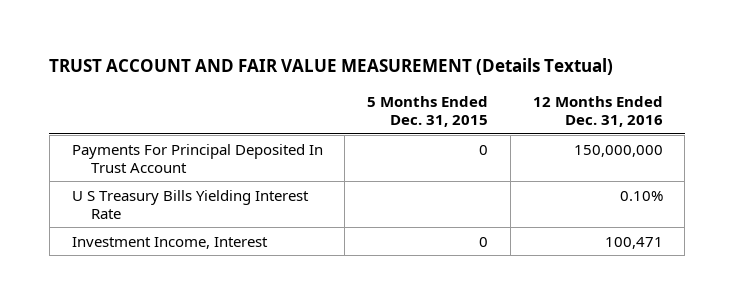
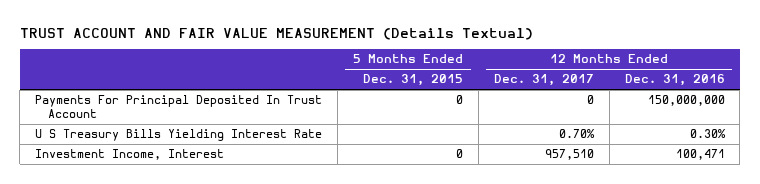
- | 5 Months Ended Dec. 31, 2015 | 12 Months Ended Dec. 31, 2016
+ | 5 Months Ended Dec. 31, 2015 | 12 Months Ended Dec. 31, 2017 | 12 Months Ended Dec. 31, 2016
- U S Treasury Bills Yielding Interest Rate | | 0.10%
+ U S Treasury Bills Yielding Interest Rate | | 0.70% | 0.30%

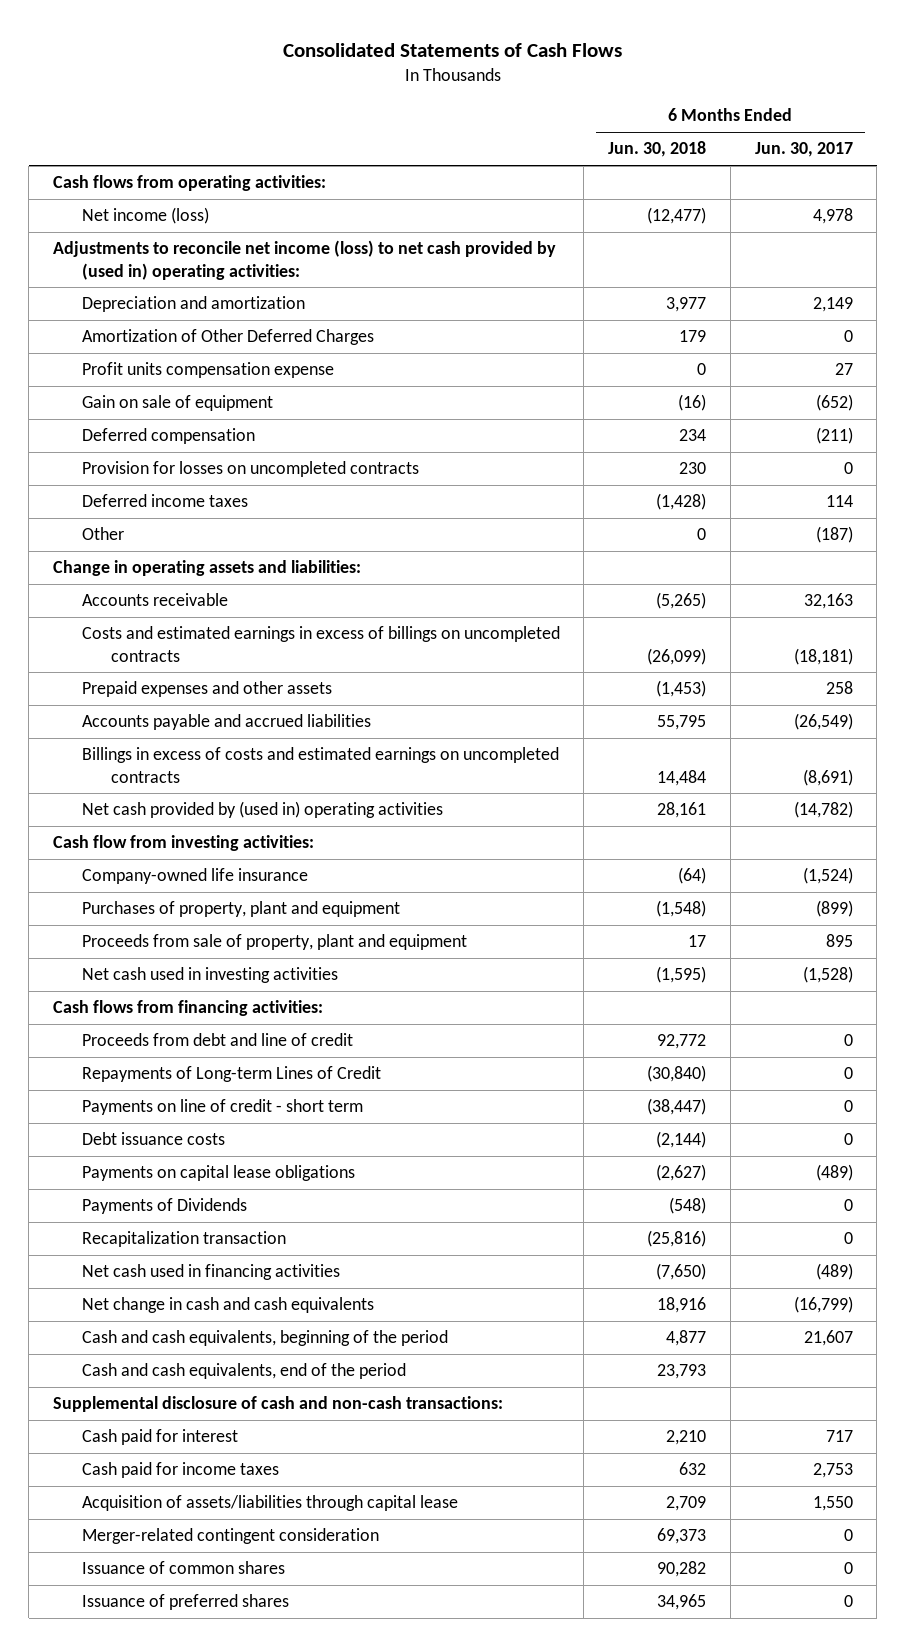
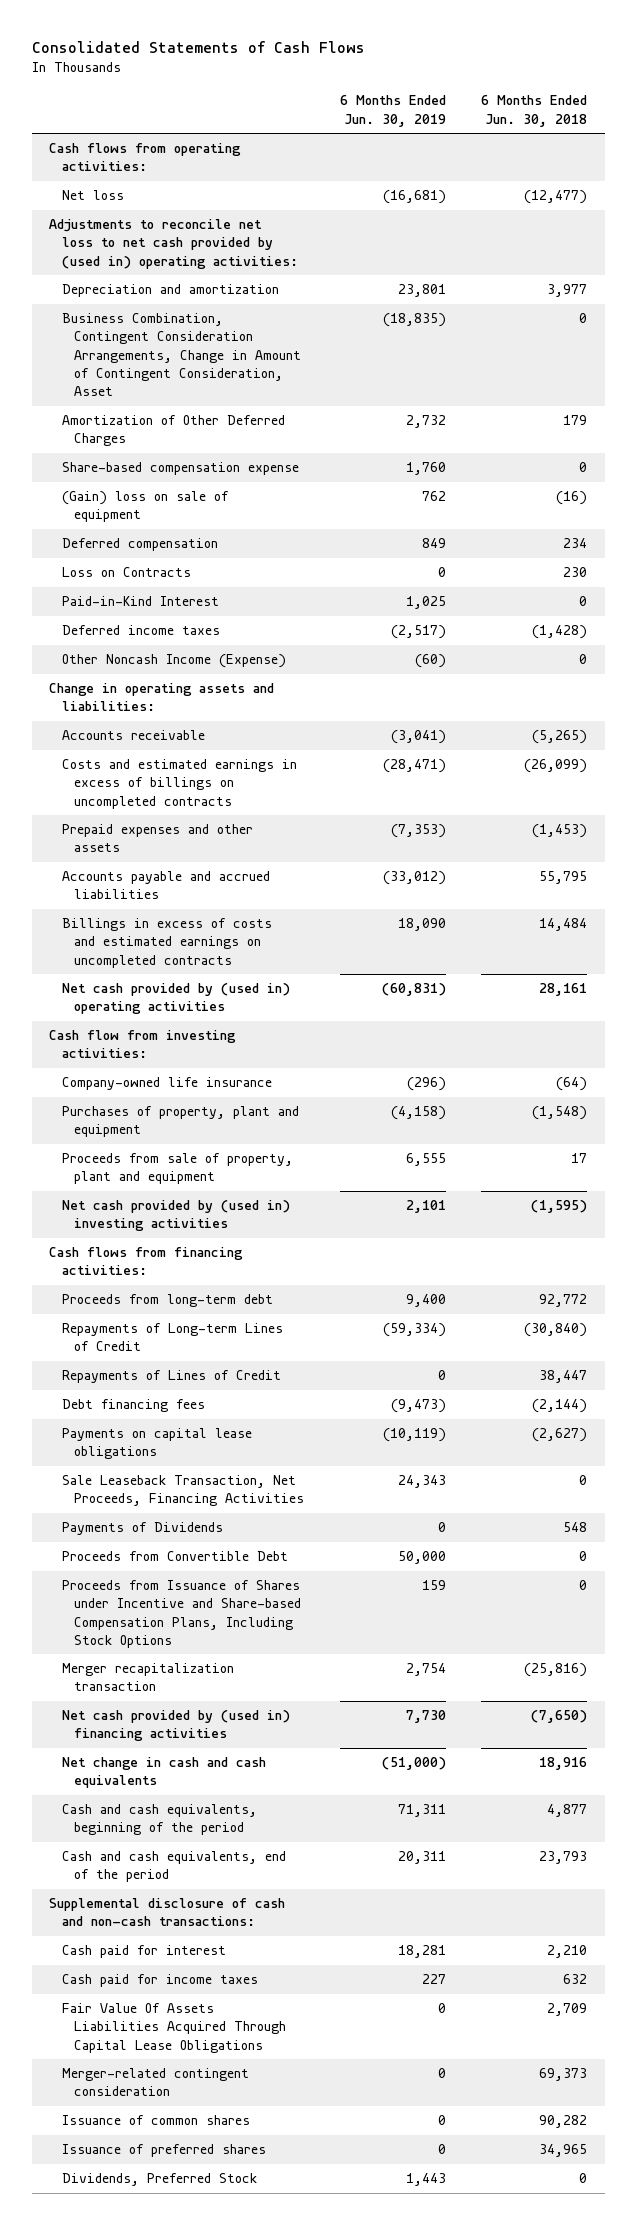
- | 6 Months Ended Jun. 30, 2018 | 6 Months Ended Jun. 30, 2017
+ | 6 Months Ended Jun. 30, 2019 | 6 Months Ended Jun. 30, 2018
- Net income (loss) | (12,477) | 4,978
- Adjustments to reconcile net income (loss) to net cash provided by (used in) operating activities:
+ Net loss | (16,681) | (12,477)
+ Adjustments to reconcile net loss to net cash provided by (used in) operating activities:
+ Business Combination, Contingent Consideration Arrangements, Change in Amount of Contingent Consideration, Asset | (18,835) | 0
- Profit units compensation expense | 0 | 27
- Gain on sale of equipment | (16) | (652)
+ Share-based compensation expense | 1,760 | 0
+ (Gain) loss on sale of equipment | 762 | (16)
- Provision for losses on uncompleted contracts | 230 | 0
+ Loss on Contracts | 0 | 230
+ Paid-in-Kind Interest | 1,025 | 0
- Other | 0 | (187)
+ Other Noncash Income (Expense) | (60) | 0
- Net cash used in investing activities | (1,595) | (1,528)
+ Net cash provided by (used in) investing activities | 2,101 | (1,595)
- Proceeds from debt and line of credit | 92,772 | 0
+ Proceeds from long-term debt | 9,400 | 92,772
- Payments on line of credit - short term | (38,447) | 0
- Debt issuance costs | (2,144) | 0
+ Repayments of Lines of Credit | 0 | 38,447
+ Debt financing fees | (9,473) | (2,144)
- Payments of Dividends | (548) | 0
- Recapitalization transaction | (25,816) | 0
- Net cash used in financing activities | (7,650) | (489)
+ Sale Leaseback Transaction, Net Proceeds, Financing Activities | 24,343 | 0
+ Payments of Dividends | 0 | 548
+ Proceeds from Convertible Debt | 50,000 | 0
+ Proceeds from Issuance of Shares under Incentive and Share-based Compensation Plans, Including Stock Options | 159 | 0
+ Merger recapitalization transaction | 2,754 | (25,816)
+ Net cash provided by (used in) financing activities | 7,730 | (7,650)
- Acquisition of assets/liabilities through capital lease | 2,709 | 1,550
+ Fair Value Of Assets Liabilities Acquired Through Capital Lease Obligations | 0 | 2,709
+ Dividends, Preferred Stock | 1,443 | 0

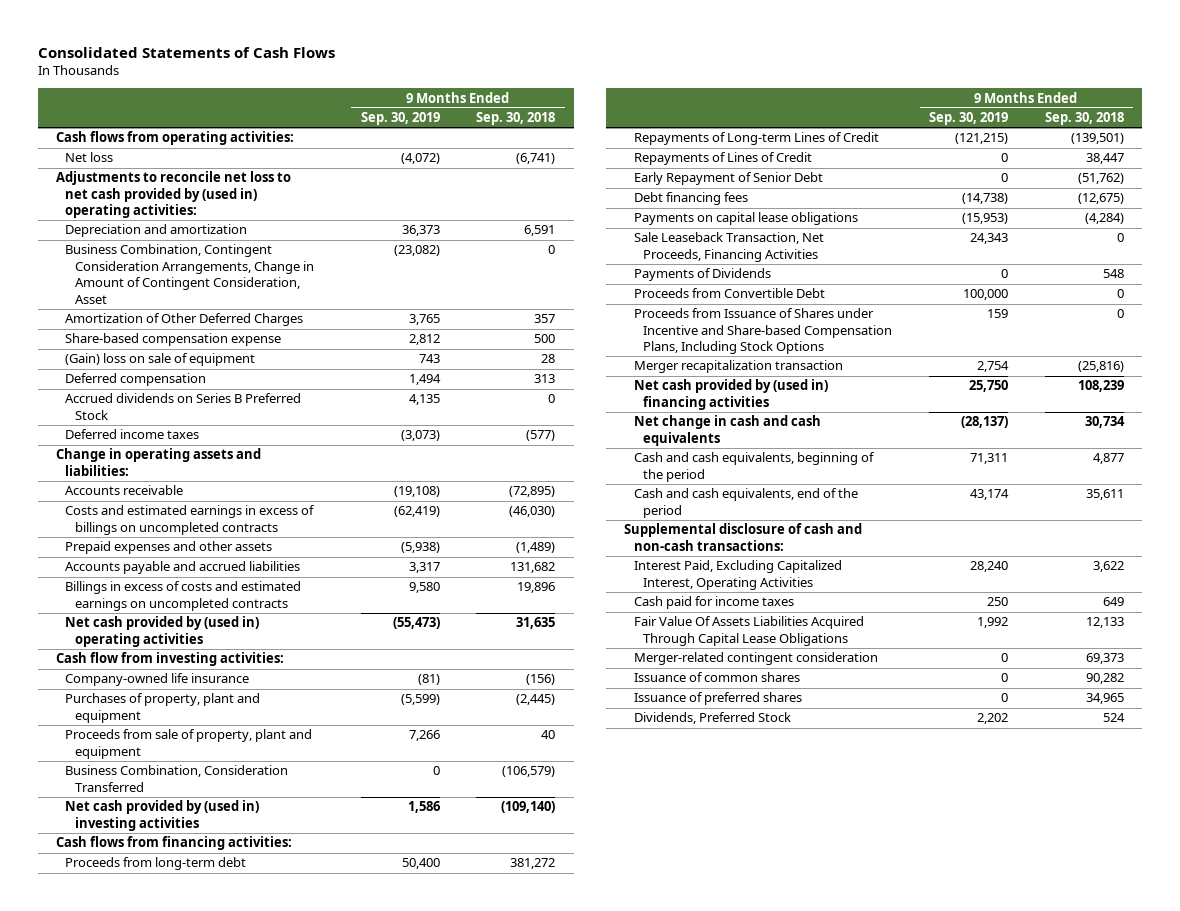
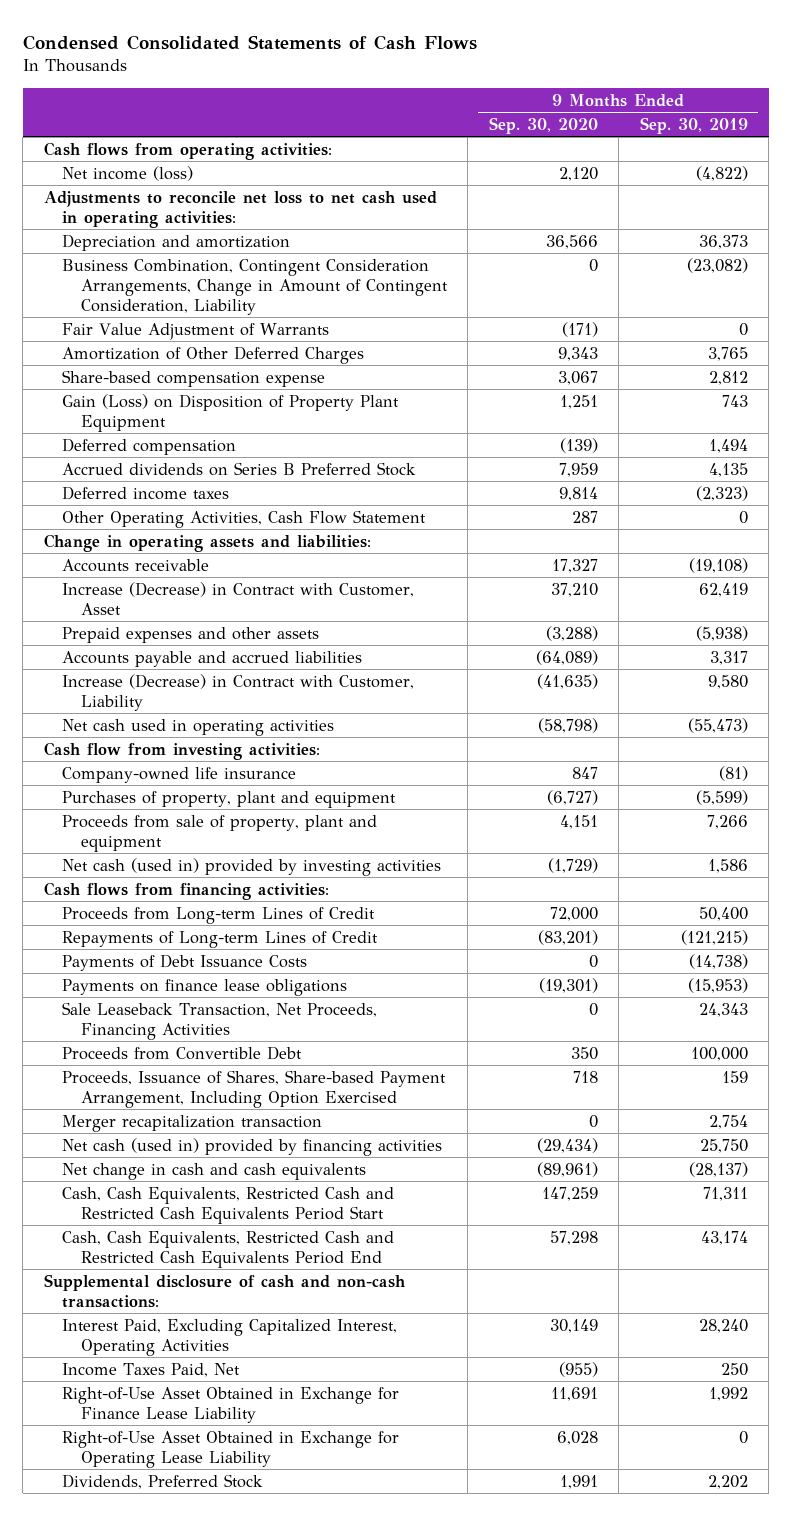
- Consolidated Statements of Cash Flows
+ Condensed Consolidated Statements of Cash Flows
- | 9 Months Ended Sep. 30, 2019 | 9 Months Ended Sep. 30, 2018
+ | 9 Months Ended Sep. 30, 2020 | 9 Months Ended Sep. 30, 2019
- Net loss | (4,072) | (6,741)
- Adjustments to reconcile net loss to net cash provided by (used in) operating activities:
+ Net income (loss) | 2,120 | (4,822)
+ Adjustments to reconcile net loss to net cash used in operating activities:
- Business Combination, Contingent Consideration Arrangements, Change in Amount of Contingent Consideration, Asset | (23,082) | 0
+ Business Combination, Contingent Consideration Arrangements, Change in Amount of Contingent Consideration, Liability | 0 | (23,082)
+ Fair Value Adjustment of Warrants | (171) | 0
- (Gain) loss on sale of equipment | 743 | 28
+ Gain (Loss) on Disposition of Property Plant Equipment | 1,251 | 743
- Deferred income taxes | (3,073) | (577)
+ Deferred income taxes | 9,814 | (2,323)
+ Other Operating Activities, Cash Flow Statement | 287 | 0
- Costs and estimated earnings in excess of billings on uncompleted contracts | (62,419) | (46,030)
+ Increase (Decrease) in Contract with Customer, Asset | 37,210 | 62,419
- Billings in excess of costs and estimated earnings on uncompleted contracts | 9,580 | 19,896
- Net cash provided by (used in) operating activities | (55,473) | 31,635
+ Increase (Decrease) in Contract with Customer, Liability | (41,635) | 9,580
+ Net cash used in operating activities | (58,798) | (55,473)
- Business Combination, Consideration Transferred | 0 | (106,579)
- Net cash provided by (used in) investing activities | 1,586 | (109,140)
+ Net cash (used in) provided by investing activities | (1,729) | 1,586
- Proceeds from long-term debt | 50,400 | 381,272
+ Proceeds from Long-term Lines of Credit | 72,000 | 50,400
- Repayments of Lines of Credit | 0 | 38,447
- Early Repayment of Senior Debt | 0 | (51,762)
- Debt financing fees | (14,738) | (12,675)
- Payments on capital lease obligations | (15,953) | (4,284)
+ Payments of Debt Issuance Costs | 0 | (14,738)
+ Payments on finance lease obligations | (19,301) | (15,953)
- Payments of Dividends | 0 | 548
- Proceeds from Issuance of Shares under Incentive and Share-based Compensation Plans, Including Stock Options | 159 | 0
+ Proceeds, Issuance of Shares, Share-based Payment Arrangement, Including Option Exercised | 718 | 159
- Net cash provided by (used in) financing activities | 25,750 | 108,239
+ Net cash (used in) provided by financing activities | (29,434) | 25,750
- Cash and cash equivalents, beginning of the period | 71,311 | 4,877
- Cash and cash equivalents, end of the period | 43,174 | 35,611
+ Cash, Cash Equivalents, Restricted Cash and Restricted Cash Equivalents Period Start | 147,259 | 71,311
+ Cash, Cash Equivalents, Restricted Cash and Restricted Cash Equivalents Period End | 57,298 | 43,174
- Cash paid for income taxes | 250 | 649
- Fair Value Of Assets Liabilities Acquired Through Capital Lease Obligations | 1,992 | 12,133
- Merger-related contingent consideration | 0 | 69,373
- Issuance of common shares | 0 | 90,282
- Issuance of preferred shares | 0 | 34,965
+ Income Taxes Paid, Net | (955) | 250
+ Right-of-Use Asset Obtained in Exchange for Finance Lease Liability | 11,691 | 1,992
+ Right-of-Use Asset Obtained in Exchange for Operating Lease Liability | 6,028 | 0

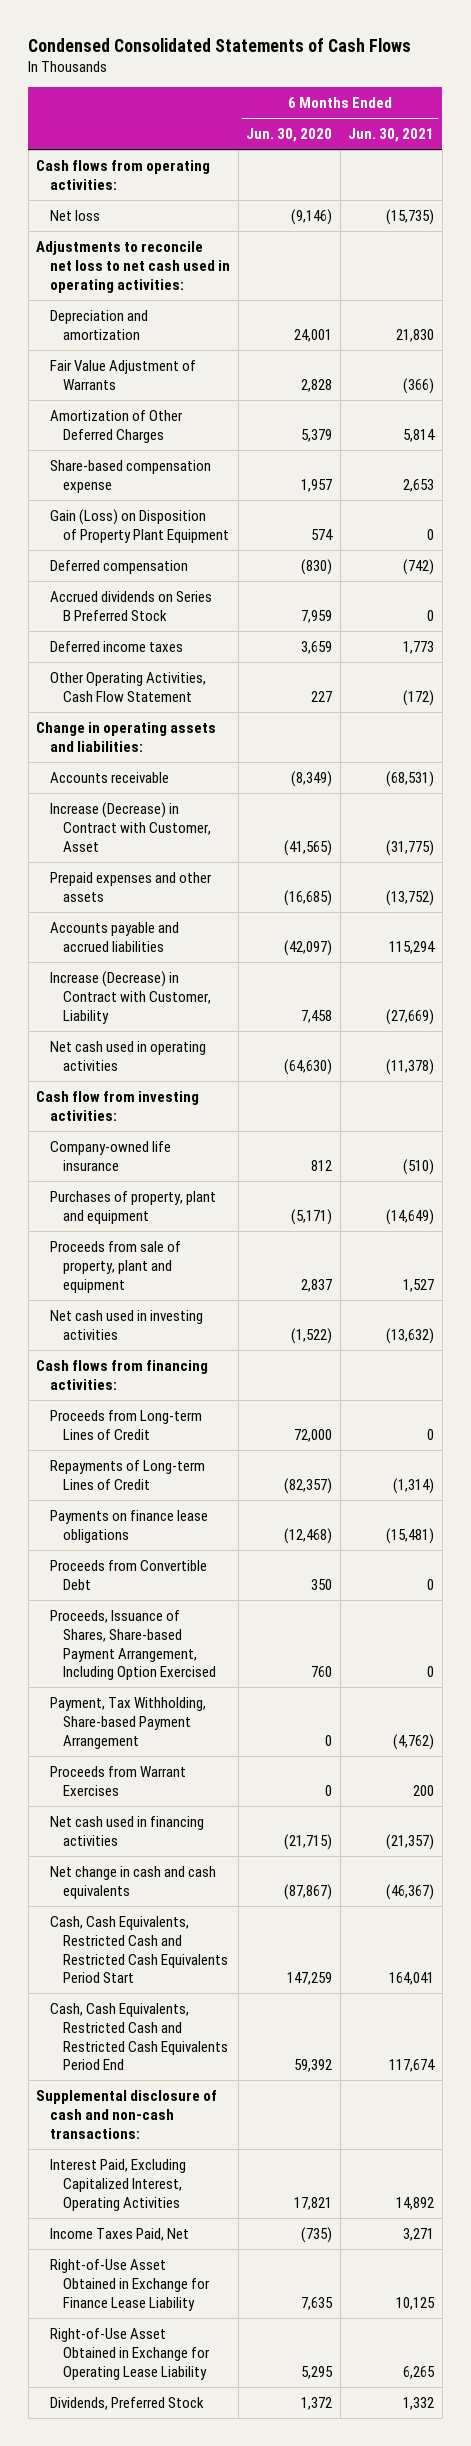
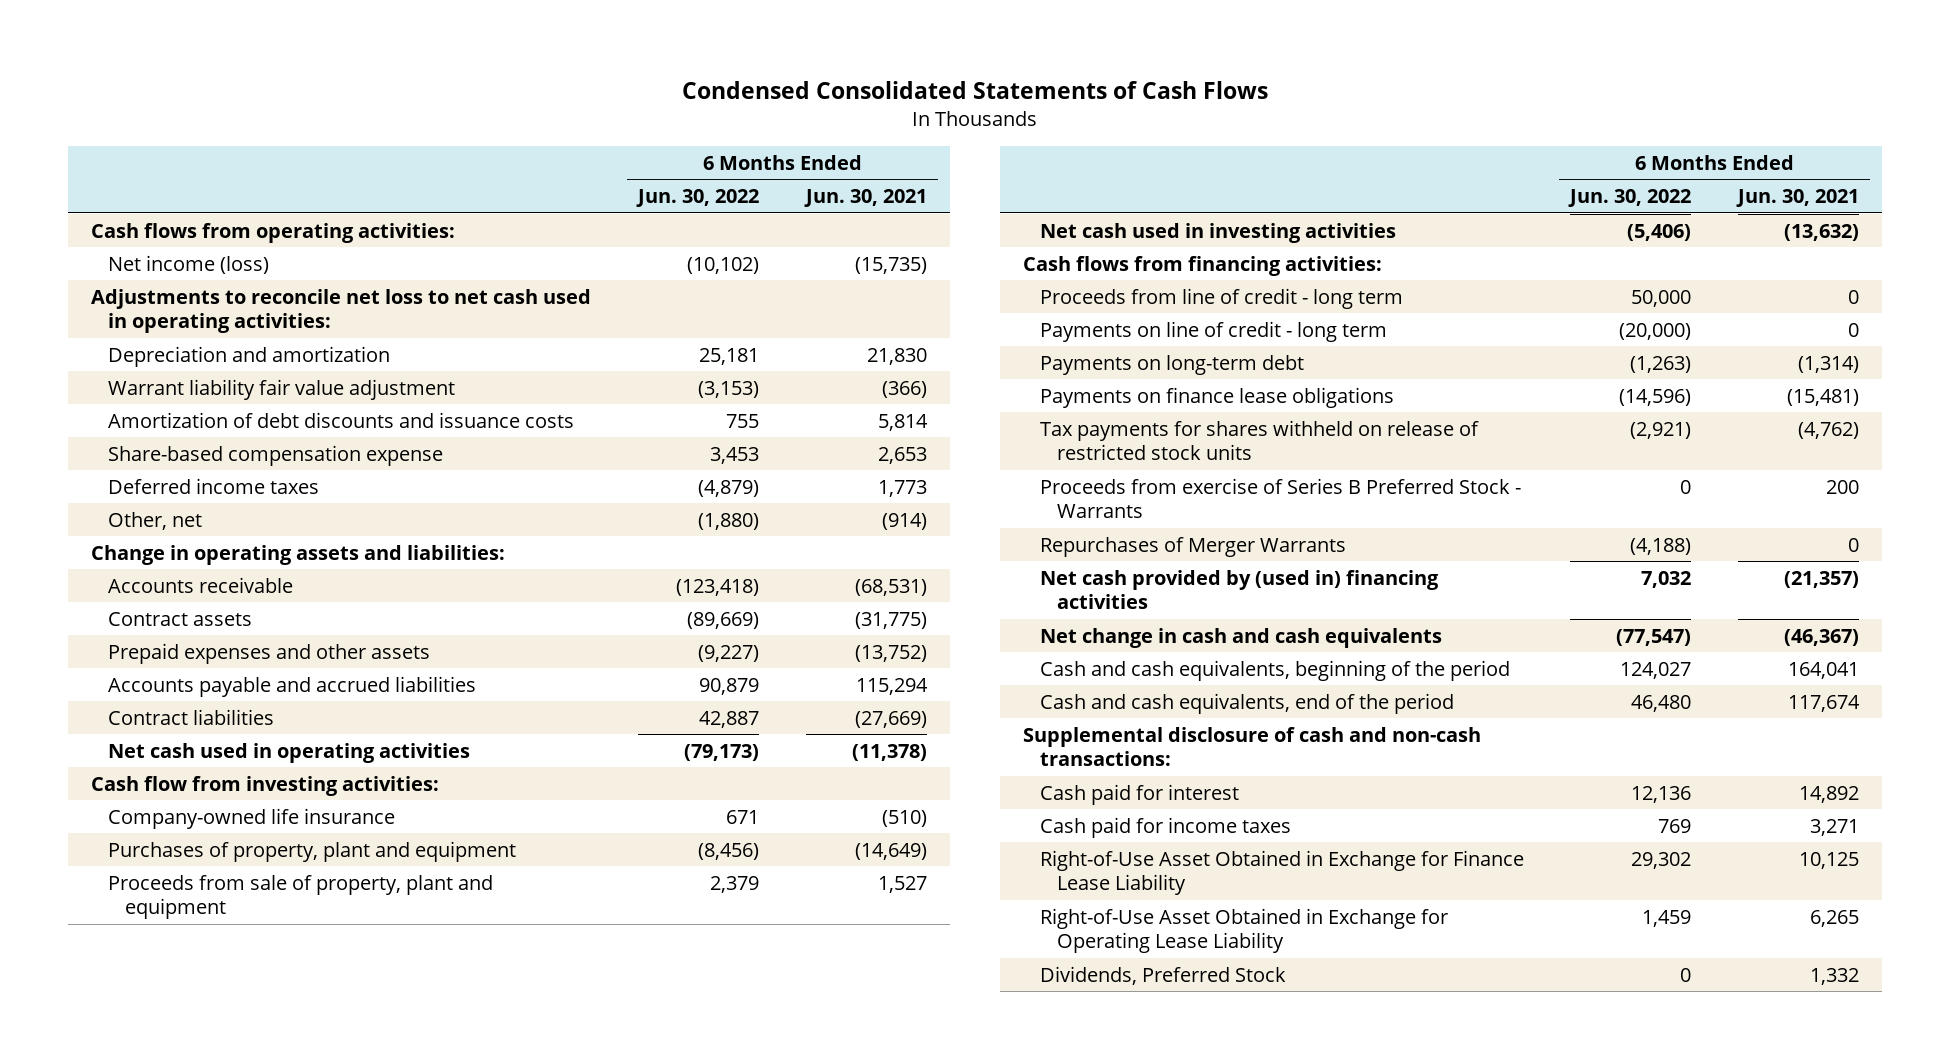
- | 6 Months Ended Jun. 30, 2020 | 6 Months Ended Jun. 30, 2021
+ | 6 Months Ended Jun. 30, 2022 | 6 Months Ended Jun. 30, 2021
- Net loss | (9,146) | (15,735)
+ Net income (loss) | (10,102) | (15,735)
- Fair Value Adjustment of Warrants | 2,828 | (366)
- Amortization of Other Deferred Charges | 5,379 | 5,814
+ Warrant liability fair value adjustment | (3,153) | (366)
+ Amortization of debt discounts and issuance costs | 755 | 5,814
- Gain (Loss) on Disposition of Property Plant Equipment | 574 | 0
- Deferred compensation | (830) | (742)
- Accrued dividends on Series B Preferred Stock | 7,959 | 0
- Other Operating Activities, Cash Flow Statement | 227 | (172)
+ Other, net | (1,880) | (914)
- Increase (Decrease) in Contract with Customer, Asset | (41,565) | (31,775)
+ Contract assets | (89,669) | (31,775)
- Increase (Decrease) in Contract with Customer, Liability | 7,458 | (27,669)
+ Contract liabilities | 42,887 | (27,669)
- Proceeds from Long-term Lines of Credit | 72,000 | 0
- Repayments of Long-term Lines of Credit | (82,357) | (1,314)
+ Proceeds from line of credit - long term | 50,000 | 0
+ Payments on line of credit - long term | (20,000) | 0
+ Payments on long-term debt | (1,263) | (1,314)
- Proceeds from Convertible Debt | 350 | 0
- Proceeds, Issuance of Shares, Share-based Payment Arrangement, Including Option Exercised | 760 | 0
- Payment, Tax Withholding, Share-based Payment Arrangement | 0 | (4,762)
- Proceeds from Warrant Exercises | 0 | 200
- Net cash used in financing activities | (21,715) | (21,357)
+ Tax payments for shares withheld on release of restricted stock units | (2,921) | (4,762)
+ Proceeds from exercise of Series B Preferred Stock - Warrants | 0 | 200
+ Repurchases of Merger Warrants | (4,188) | 0
+ Net cash provided by (used in) financing activities | 7,032 | (21,357)
- Cash, Cash Equivalents, Restricted Cash and Restricted Cash Equivalents Period Start | 147,259 | 164,041
- Cash, Cash Equivalents, Restricted Cash and Restricted Cash Equivalents Period End | 59,392 | 117,674
+ Cash and cash equivalents, beginning of the period | 124,027 | 164,041
+ Cash and cash equivalents, end of the period | 46,480 | 117,674
- Interest Paid, Excluding Capitalized Interest, Operating Activities | 17,821 | 14,892
- Income Taxes Paid, Net | (735) | 3,271
+ Cash paid for interest | 12,136 | 14,892
+ Cash paid for income taxes | 769 | 3,271

